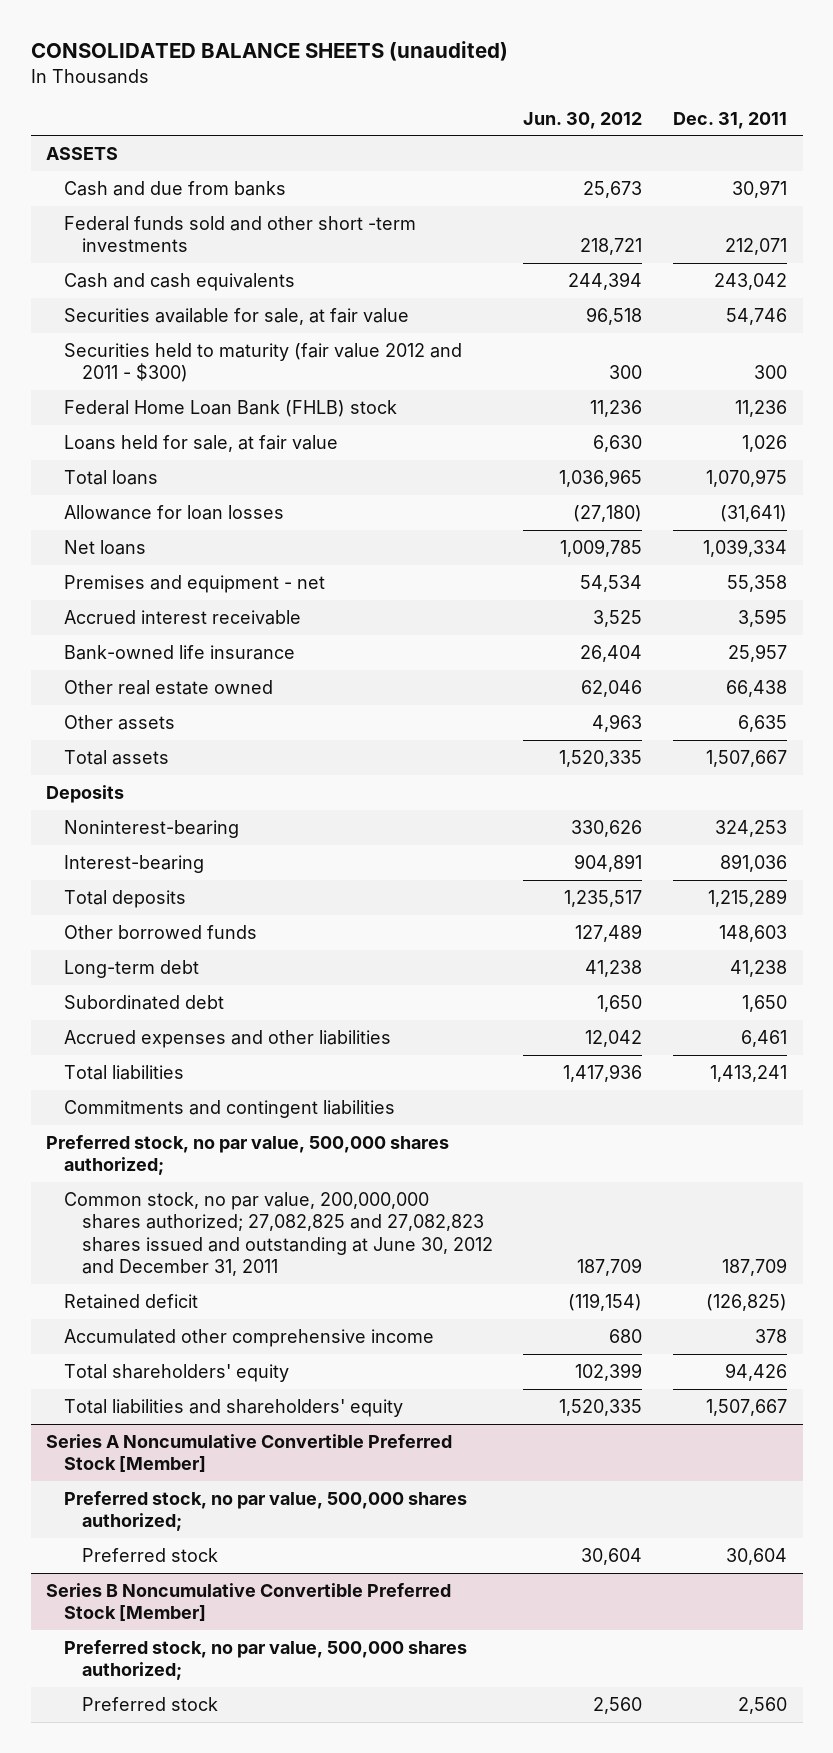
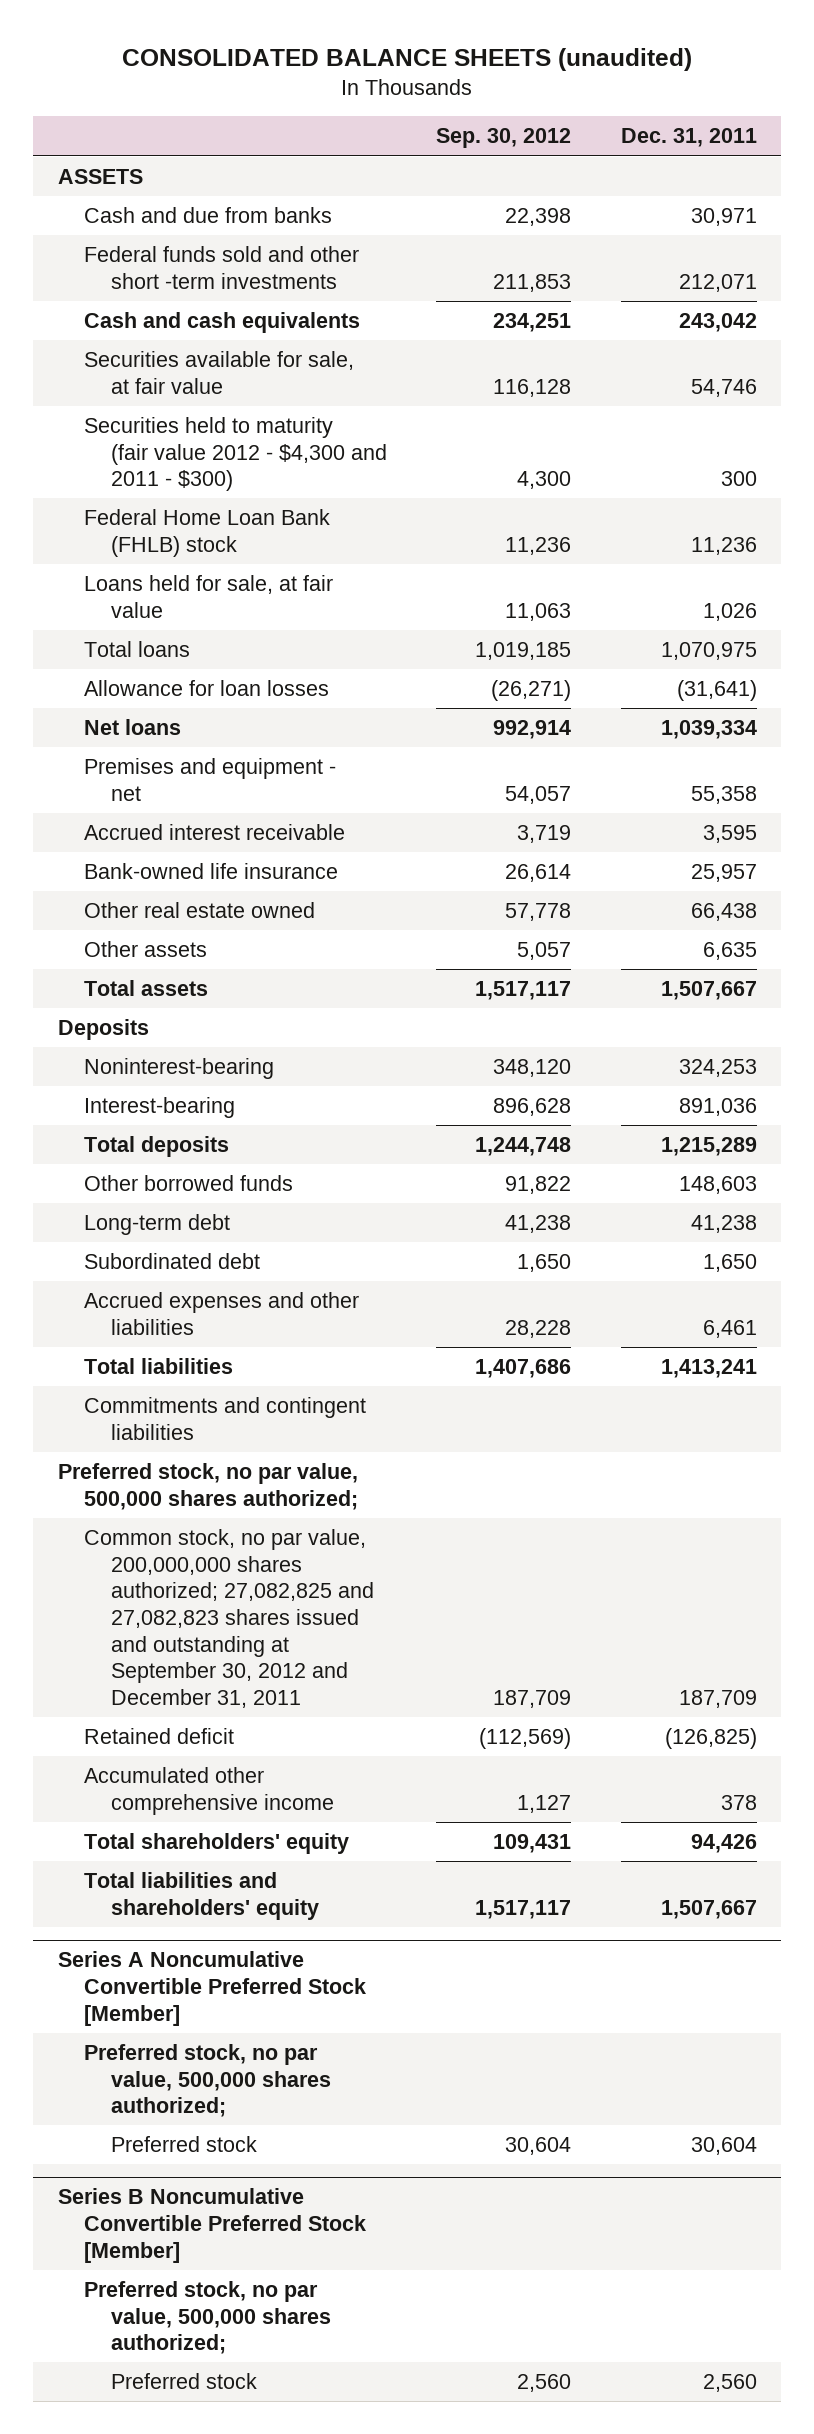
- | Jun. 30, 2012 | Dec. 31, 2011
+ | Sep. 30, 2012 | Dec. 31, 2011
- Securities held to maturity (fair value 2012 and 2011 - $300) | 300 | 300
+ Securities held to maturity (fair value 2012 - $4,300 and 2011 - $300) | 4,300 | 300
- Common stock, no par value, 200,000,000 shares authorized; 27,082,825 and 27,082,823 shares issued and outstanding at June 30, 2012 and December 31, 2011 | 187,709 | 187,709
+ Common stock, no par value, 200,000,000 shares authorized; 27,082,825 and 27,082,823 shares issued and outstanding at September 30, 2012 and December 31, 2011 | 187,709 | 187,709

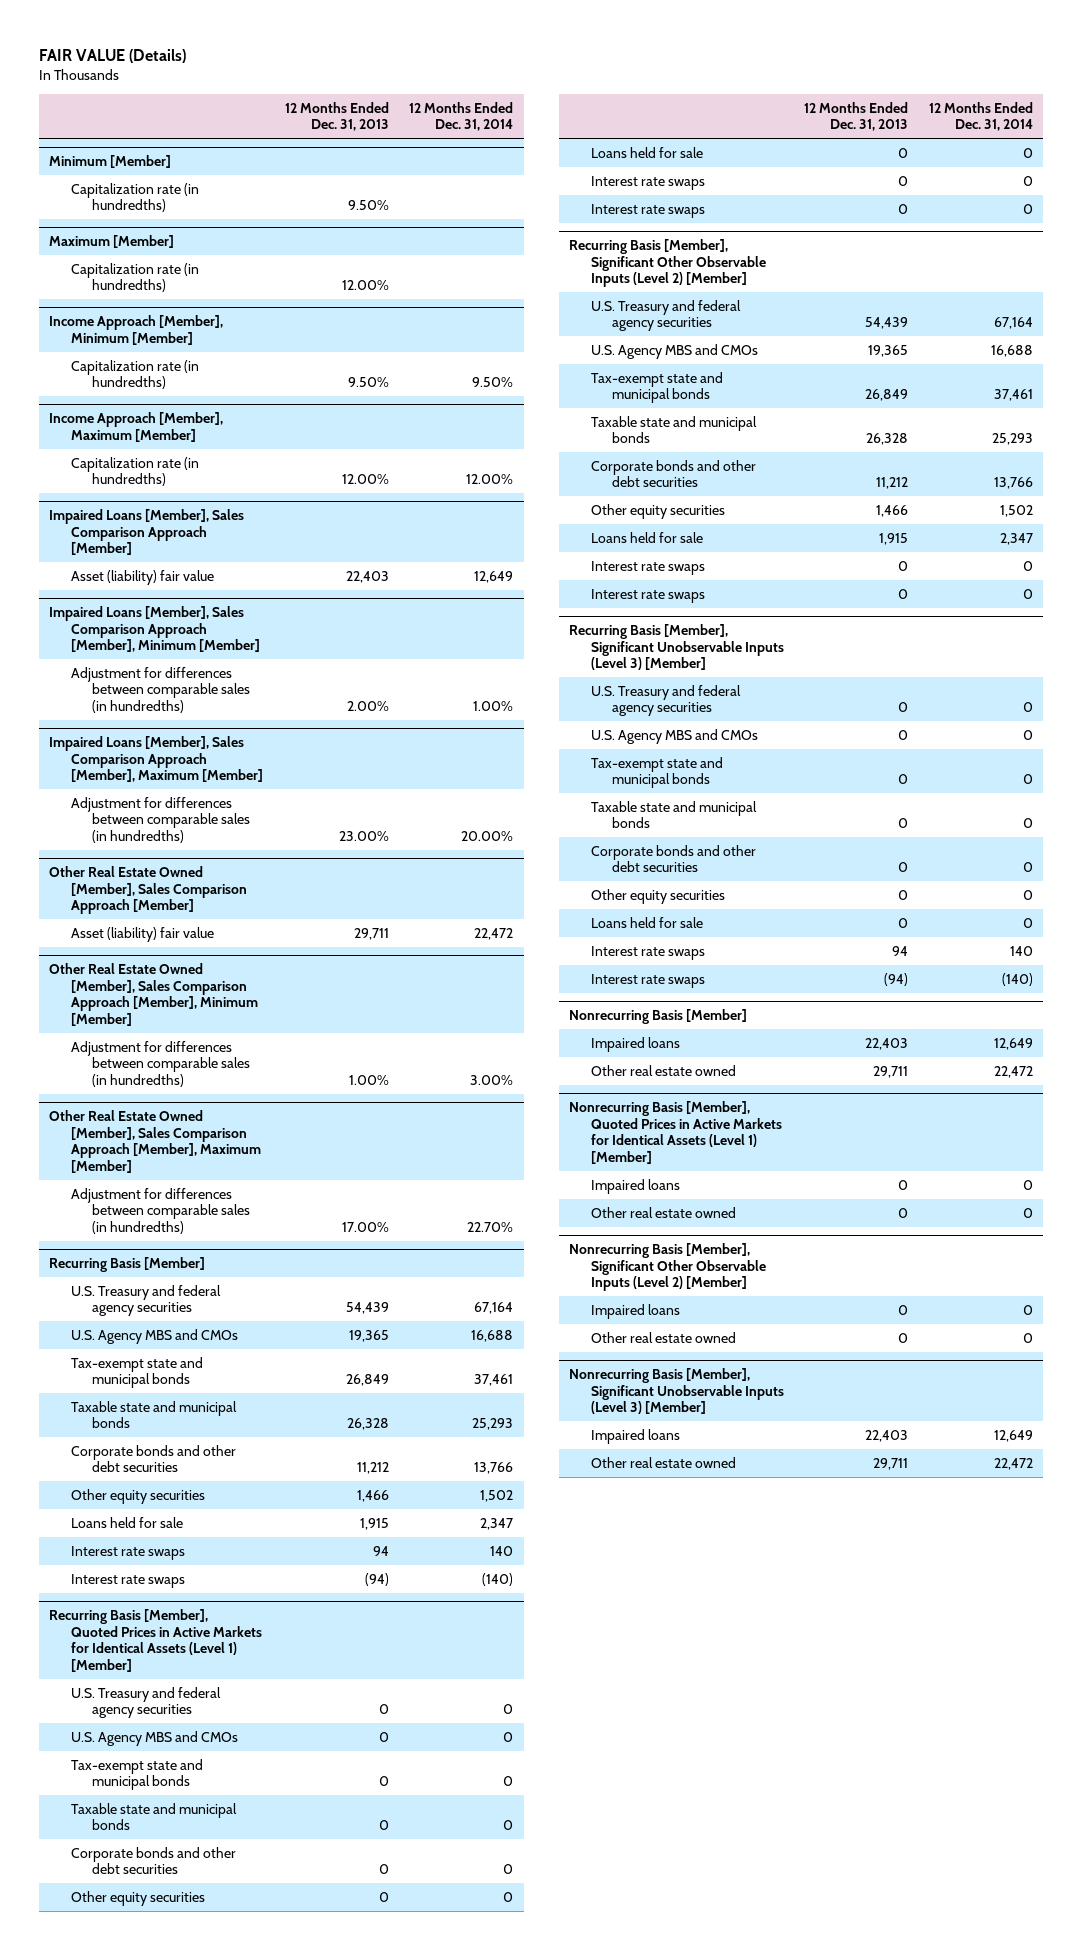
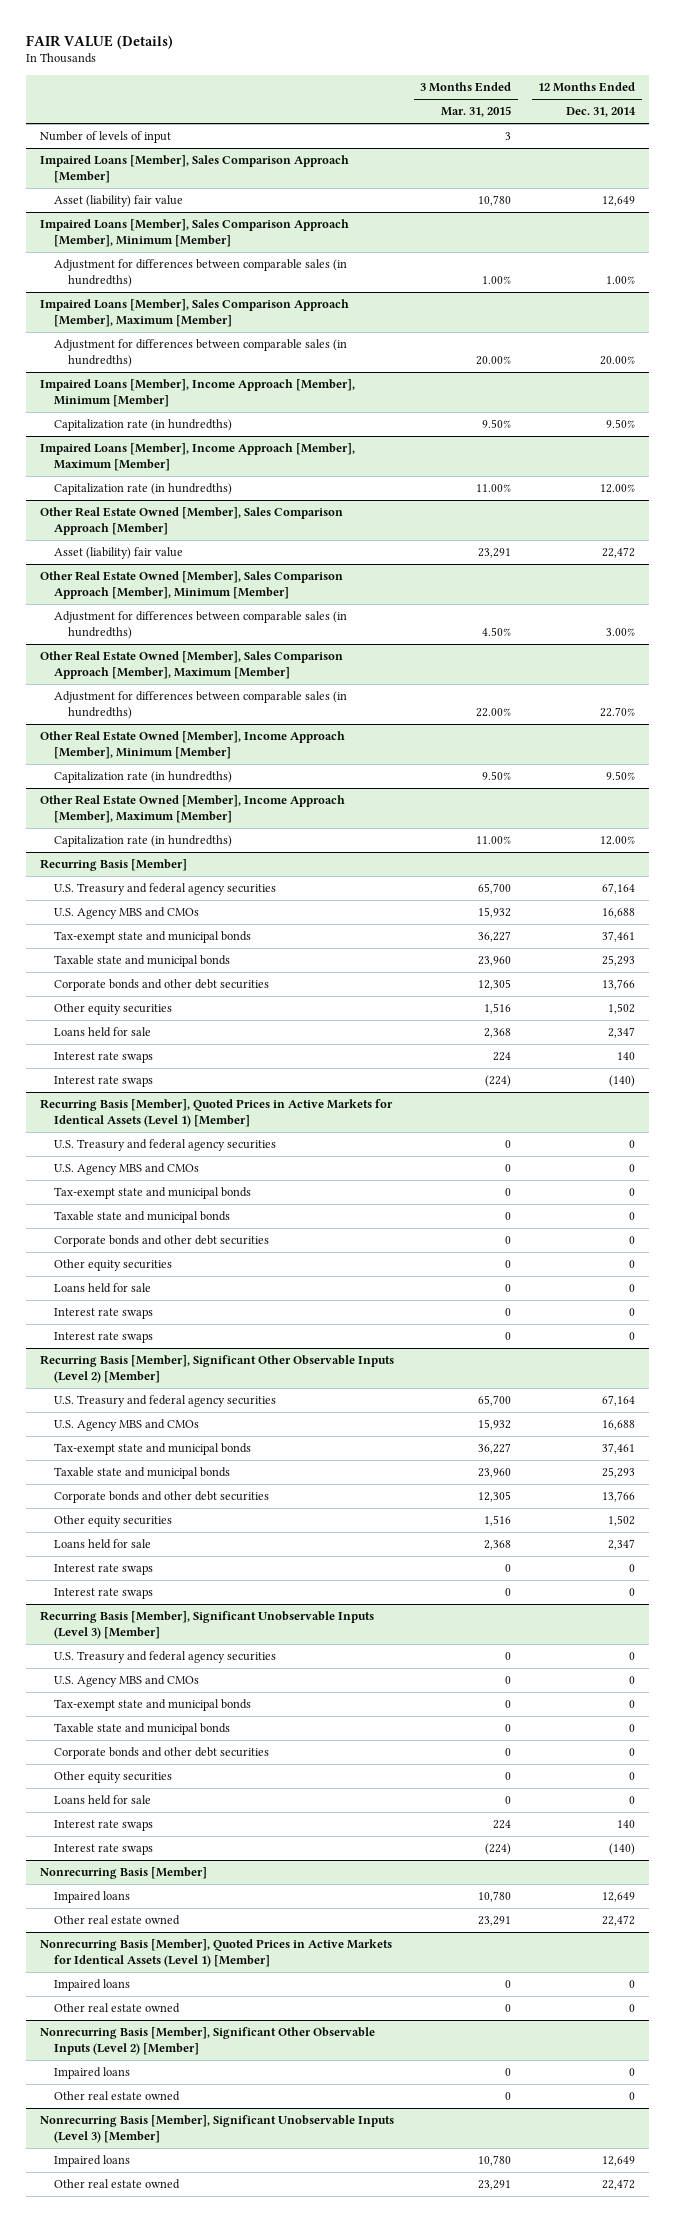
- | 12 Months Ended Dec. 31, 2013 | 12 Months Ended Dec. 31, 2014
+ | 3 Months Ended Mar. 31, 2015 | 12 Months Ended Dec. 31, 2014
- Minimum [Member]
- Capitalization rate (in hundredths) | 9.50% |
- Maximum [Member]
- Capitalization rate (in hundredths) | 12.00% |
- Income Approach [Member], Minimum [Member]
- Capitalization rate (in hundredths) | 9.50% | 9.50%
- Income Approach [Member], Maximum [Member]
- Capitalization rate (in hundredths) | 12.00% | 12.00%
+ Number of levels of input | 3 |
+ Impaired Loans [Member], Income Approach [Member], Minimum [Member]
+ Capitalization rate (in hundredths) | 9.50% | 9.50%
+ Impaired Loans [Member], Income Approach [Member], Maximum [Member]
+ Capitalization rate (in hundredths) | 11.00% | 12.00%
+ Other Real Estate Owned [Member], Income Approach [Member], Minimum [Member]
+ Capitalization rate (in hundredths) | 9.50% | 9.50%
+ Other Real Estate Owned [Member], Income Approach [Member], Maximum [Member]
+ Capitalization rate (in hundredths) | 11.00% | 12.00%

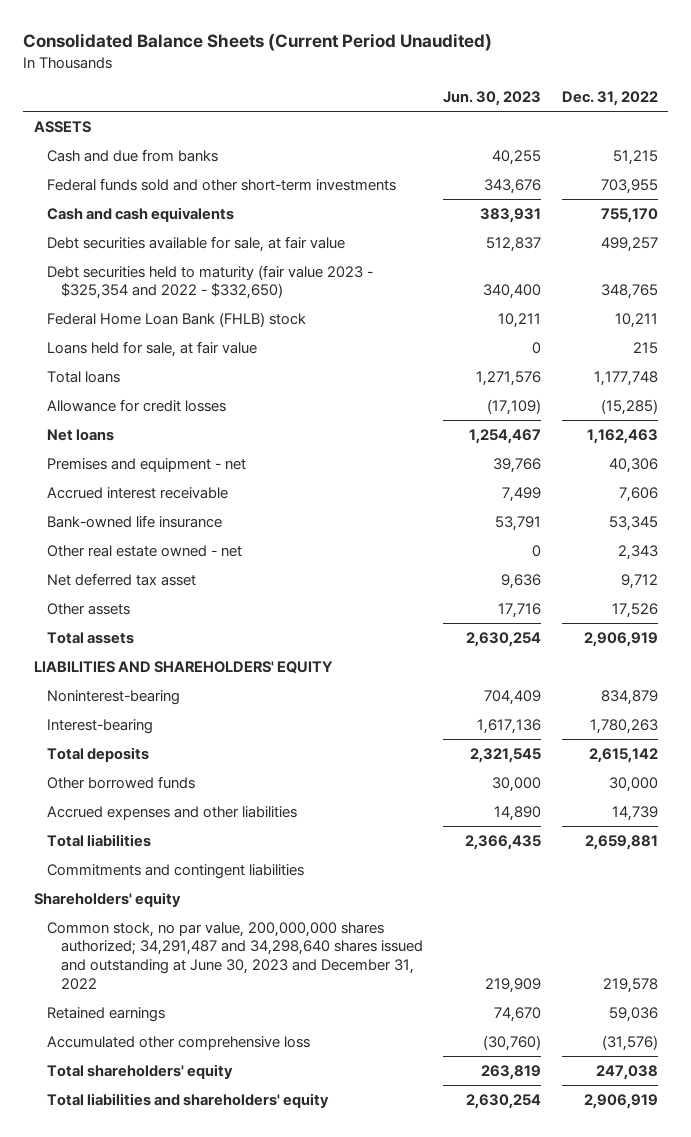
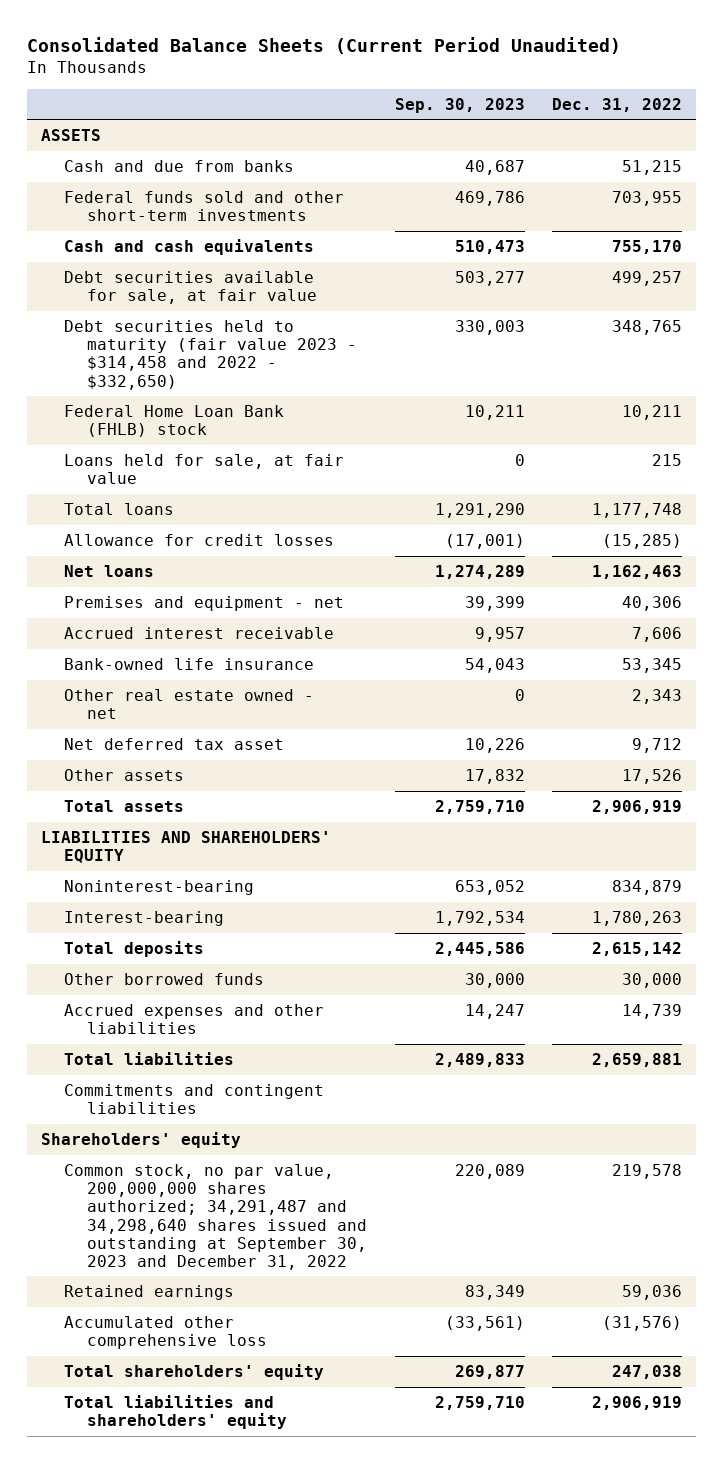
- | Jun. 30, 2023 | Dec. 31, 2022
+ | Sep. 30, 2023 | Dec. 31, 2022
- Debt securities held to maturity (fair value 2023 - $325,354 and 2022 - $332,650) | 340,400 | 348,765
+ Debt securities held to maturity (fair value 2023 - $314,458 and 2022 - $332,650) | 330,003 | 348,765
- Common stock, no par value, 200,000,000 shares authorized; 34,291,487 and 34,298,640 shares issued and outstanding at June 30, 2023 and December 31, 2022 | 219,909 | 219,578
+ Common stock, no par value, 200,000,000 shares authorized; 34,291,487 and 34,298,640 shares issued and outstanding at September 30, 2023 and December 31, 2022 | 220,089 | 219,578

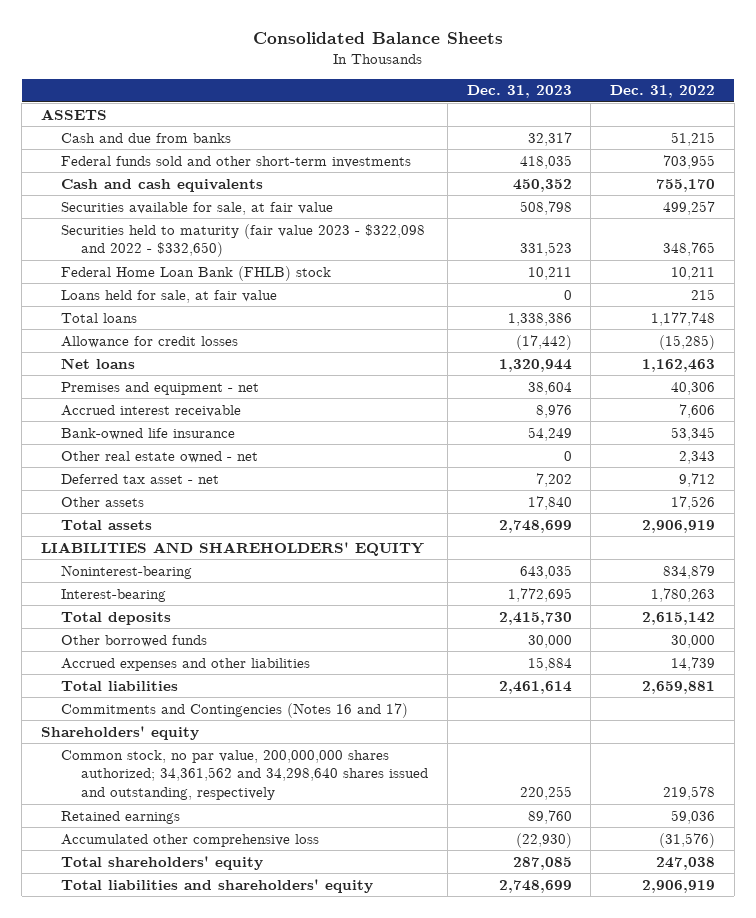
- Consolidated Balance Sheets (Current Period Unaudited)
+ Consolidated Balance Sheets
- | Sep. 30, 2023 | Dec. 31, 2022
+ | Dec. 31, 2023 | Dec. 31, 2022
- Debt securities available for sale, at fair value | 503,277 | 499,257
- Debt securities held to maturity (fair value 2023 - $314,458 and 2022 - $332,650) | 330,003 | 348,765
+ Securities available for sale, at fair value | 508,798 | 499,257
+ Securities held to maturity (fair value 2023 - $322,098 and 2022 - $332,650) | 331,523 | 348,765
- Net deferred tax asset | 10,226 | 9,712
+ Deferred tax asset - net | 7,202 | 9,712
- Commitments and contingent liabilities
+ Commitments and Contingencies (Notes 16 and 17)
- Common stock, no par value, 200,000,000 shares authorized; 34,291,487 and 34,298,640 shares issued and outstanding at September 30, 2023 and December 31, 2022 | 220,089 | 219,578
+ Common stock, no par value, 200,000,000 shares authorized; 34,361,562 and 34,298,640 shares issued and outstanding, respectively | 220,255 | 219,578

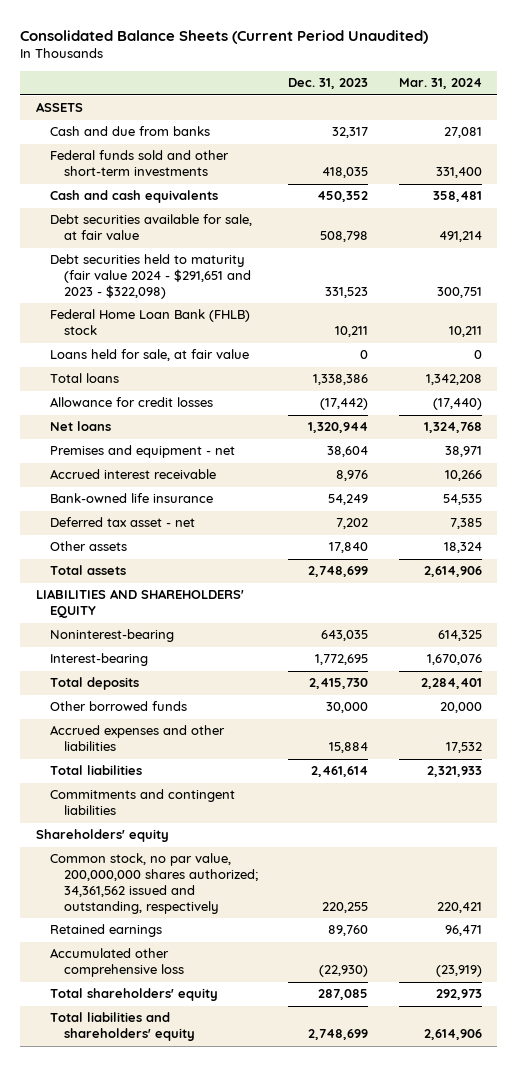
- Consolidated Balance Sheets
+ Consolidated Balance Sheets (Current Period Unaudited)
- | Dec. 31, 2023 | Dec. 31, 2022
+ | Dec. 31, 2023 | Mar. 31, 2024
- Securities available for sale, at fair value | 508,798 | 499,257
- Securities held to maturity (fair value 2023 - $322,098 and 2022 - $332,650) | 331,523 | 348,765
+ Debt securities available for sale, at fair value | 508,798 | 491,214
+ Debt securities held to maturity (fair value 2024 - $291,651 and 2023 - $322,098) | 331,523 | 300,751
- Other real estate owned - net | 0 | 2,343
- Commitments and Contingencies (Notes 16 and 17)
+ Commitments and contingent liabilities
- Common stock, no par value, 200,000,000 shares authorized; 34,361,562 and 34,298,640 shares issued and outstanding, respectively | 220,255 | 219,578
+ Common stock, no par value, 200,000,000 shares authorized; 34,361,562 issued and outstanding, respectively | 220,255 | 220,421

